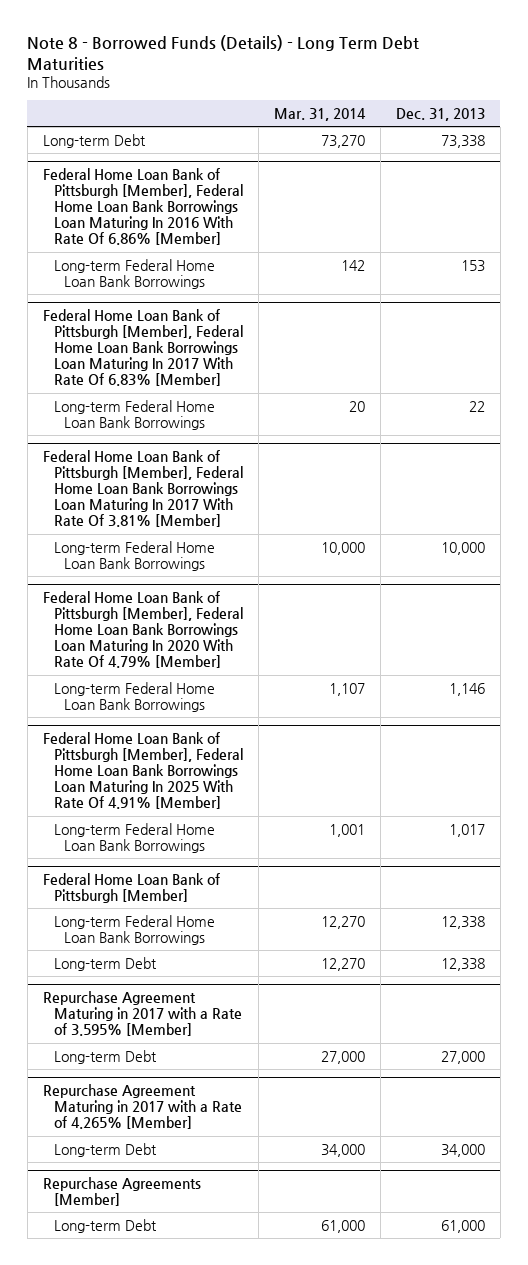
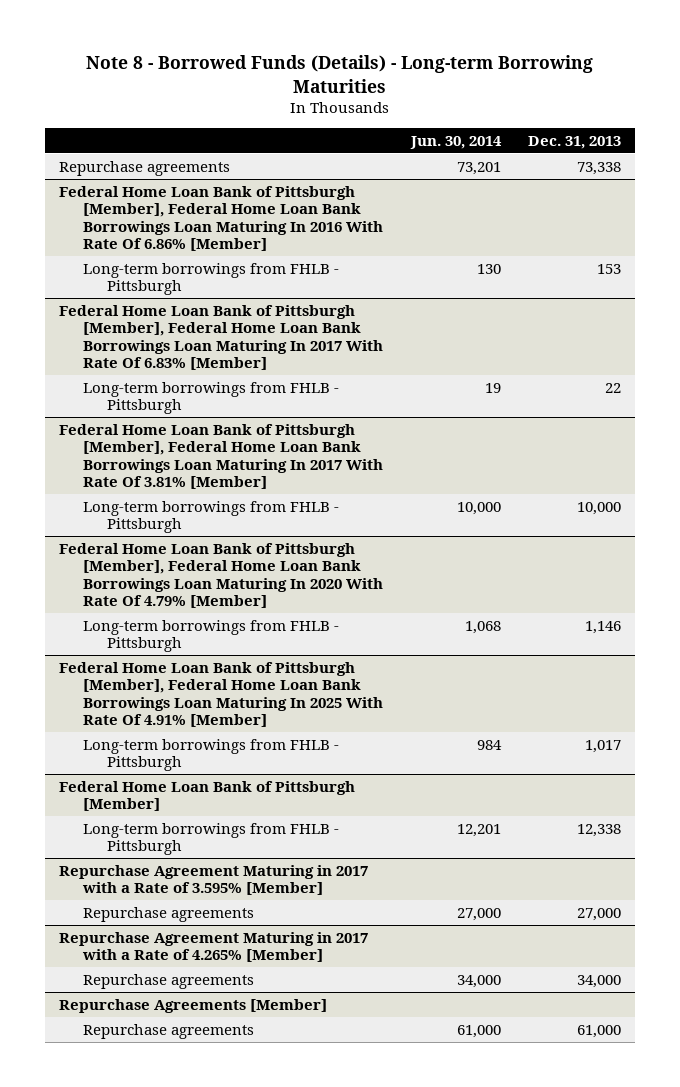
- Note 8 - Borrowed Funds (Details) - Long Term Debt Maturities
+ Note 8 - Borrowed Funds (Details) - Long-term Borrowing Maturities
- | Mar. 31, 2014 | Dec. 31, 2013
+ | Jun. 30, 2014 | Dec. 31, 2013
- Long-term Debt | 73,270 | 73,338
+ Repurchase agreements | 73,201 | 73,338
@ Federal Home Loan Bank of Pittsburgh [Member], Federal Home Loan Bank Borrowings Loan Maturing In 2016 With Rate Of 6.86% [Member]
- Long-term Federal Home Loan Bank Borrowings | 142 | 153
+ Long-term borrowings from FHLB - Pittsburgh | 130 | 153
@ Federal Home Loan Bank of Pittsburgh [Member], Federal Home Loan Bank Borrowings Loan Maturing In 2017 With Rate Of 6.83% [Member]
- Long-term Federal Home Loan Bank Borrowings | 20 | 22
+ Long-term borrowings from FHLB - Pittsburgh | 19 | 22
@ Federal Home Loan Bank of Pittsburgh [Member], Federal Home Loan Bank Borrowings Loan Maturing In 2017 With Rate Of 3.81% [Member]
- Long-term Federal Home Loan Bank Borrowings | 10,000 | 10,000
+ Long-term borrowings from FHLB - Pittsburgh | 10,000 | 10,000
@ Federal Home Loan Bank of Pittsburgh [Member], Federal Home Loan Bank Borrowings Loan Maturing In 2020 With Rate Of 4.79% [Member]
- Long-term Federal Home Loan Bank Borrowings | 1,107 | 1,146
+ Long-term borrowings from FHLB - Pittsburgh | 1,068 | 1,146
@ Federal Home Loan Bank of Pittsburgh [Member], Federal Home Loan Bank Borrowings Loan Maturing In 2025 With Rate Of 4.91% [Member]
- Long-term Federal Home Loan Bank Borrowings | 1,001 | 1,017
+ Long-term borrowings from FHLB - Pittsburgh | 984 | 1,017
@ Federal Home Loan Bank of Pittsburgh [Member]
- Long-term Federal Home Loan Bank Borrowings | 12,270 | 12,338
- Long-term Debt | 12,270 | 12,338
+ Long-term borrowings from FHLB - Pittsburgh | 12,201 | 12,338
@ Repurchase Agreement Maturing in 2017 with a Rate of 3.595% [Member]
- Long-term Debt | 27,000 | 27,000
+ Repurchase agreements | 27,000 | 27,000
@ Repurchase Agreement Maturing in 2017 with a Rate of 4.265% [Member]
- Long-term Debt | 34,000 | 34,000
+ Repurchase agreements | 34,000 | 34,000
@ Repurchase Agreements [Member]
- Long-term Debt | 61,000 | 61,000
+ Repurchase agreements | 61,000 | 61,000

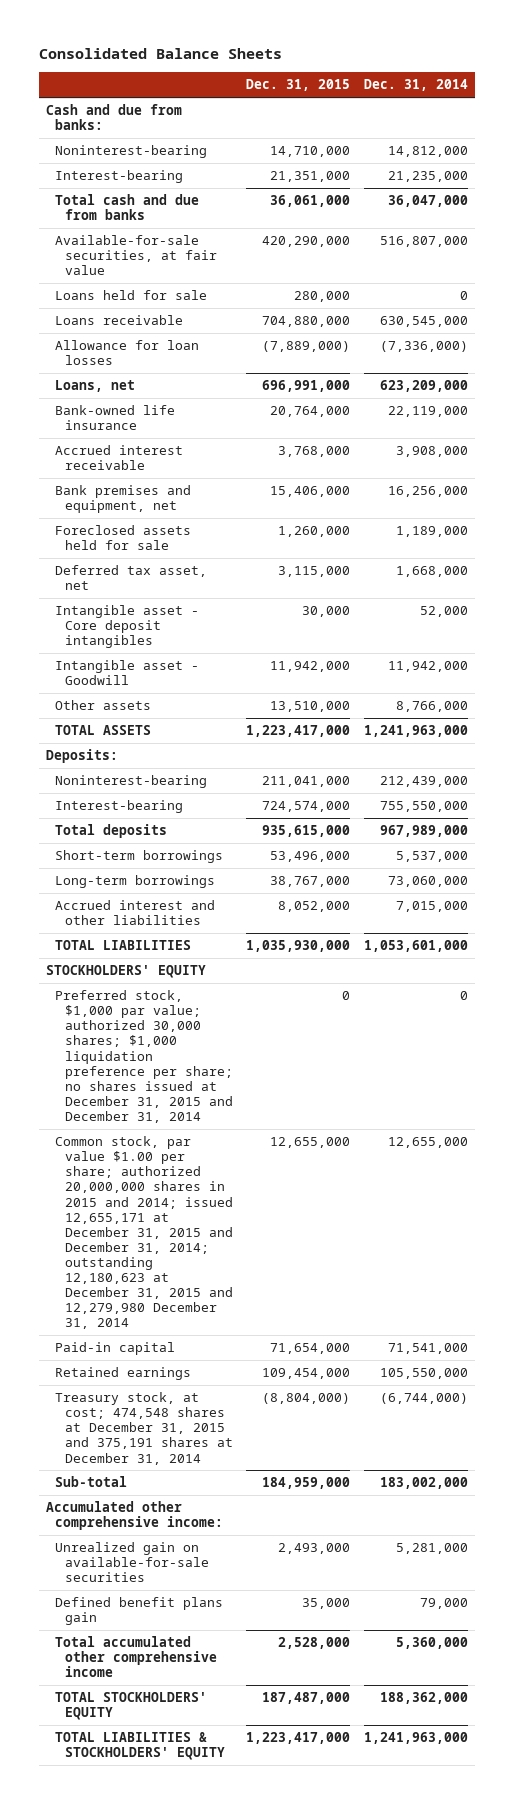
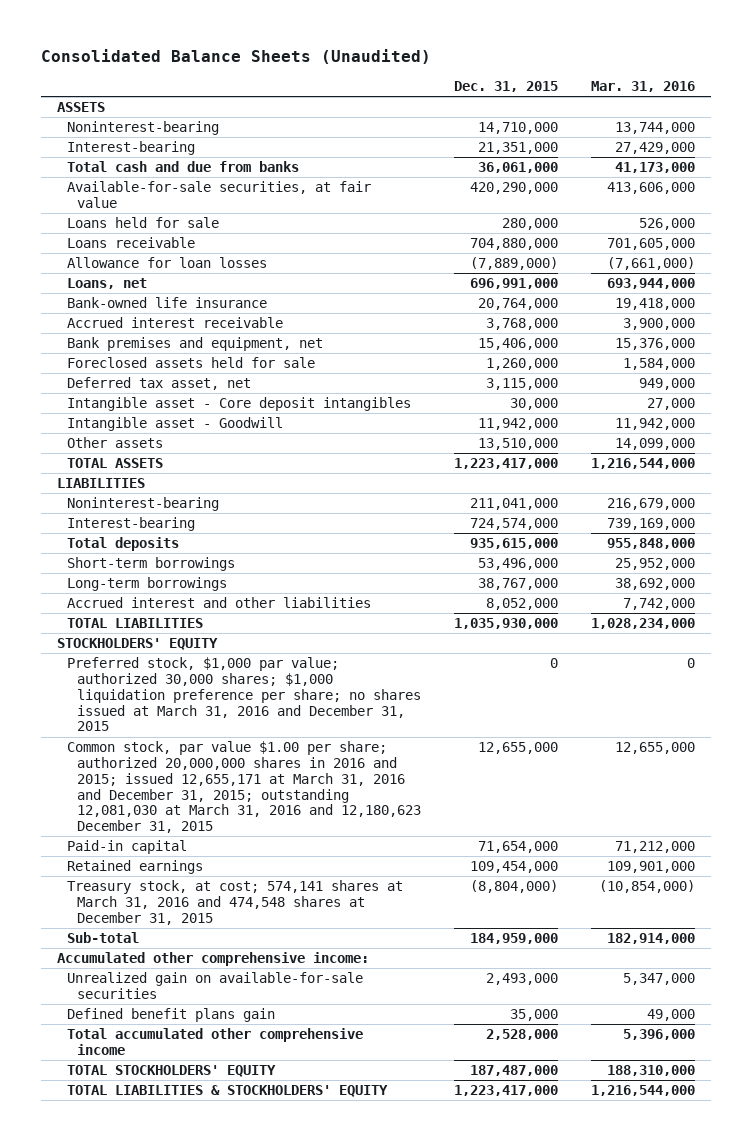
- Consolidated Balance Sheets
+ Consolidated Balance Sheets (Unaudited)
- | Dec. 31, 2015 | Dec. 31, 2014
+ | Dec. 31, 2015 | Mar. 31, 2016
- Cash and due from banks:
+ ASSETS
- Deposits:
+ LIABILITIES
- Preferred stock, $1,000 par value; authorized 30,000 shares; $1,000 liquidation preference per share; no shares issued at December 31, 2015 and December 31, 2014 | 0 | 0
- Common stock, par value $1.00 per share; authorized 20,000,000 shares in 2015 and 2014; issued 12,655,171 at December 31, 2015 and December 31, 2014; outstanding 12,180,623 at December 31, 2015 and 12,279,980 December 31, 2014 | 12,655,000 | 12,655,000
+ Preferred stock, $1,000 par value; authorized 30,000 shares; $1,000 liquidation preference per share; no shares issued at March 31, 2016 and December 31, 2015 | 0 | 0
+ Common stock, par value $1.00 per share; authorized 20,000,000 shares in 2016 and 2015; issued 12,655,171 at March 31, 2016 and December 31, 2015; outstanding 12,081,030 at March 31, 2016 and 12,180,623 December 31, 2015 | 12,655,000 | 12,655,000
- Treasury stock, at cost; 474,548 shares at December 31, 2015 and 375,191 shares at December 31, 2014 | (8,804,000) | (6,744,000)
+ Treasury stock, at cost; 574,141 shares at March 31, 2016 and 474,548 shares at December 31, 2015 | (8,804,000) | (10,854,000)

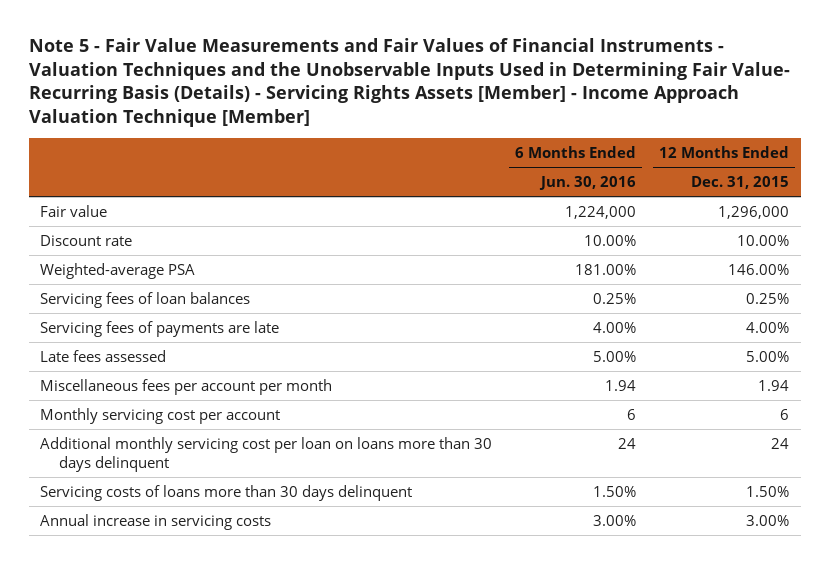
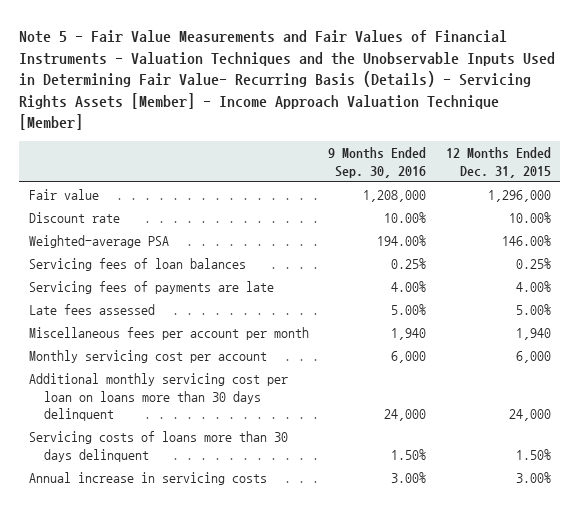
- | 6 Months Ended Jun. 30, 2016 | 12 Months Ended Dec. 31, 2015
+ | 9 Months Ended Sep. 30, 2016 | 12 Months Ended Dec. 31, 2015
- Miscellaneous fees per account per month | 1.94 | 1.94
- Monthly servicing cost per account | 6 | 6
- Additional monthly servicing cost per loan on loans more than 30 days delinquent | 24 | 24
+ Miscellaneous fees per account per month | 1,940 | 1,940
+ Monthly servicing cost per account | 6,000 | 6,000
+ Additional monthly servicing cost per loan on loans more than 30 days delinquent | 24,000 | 24,000

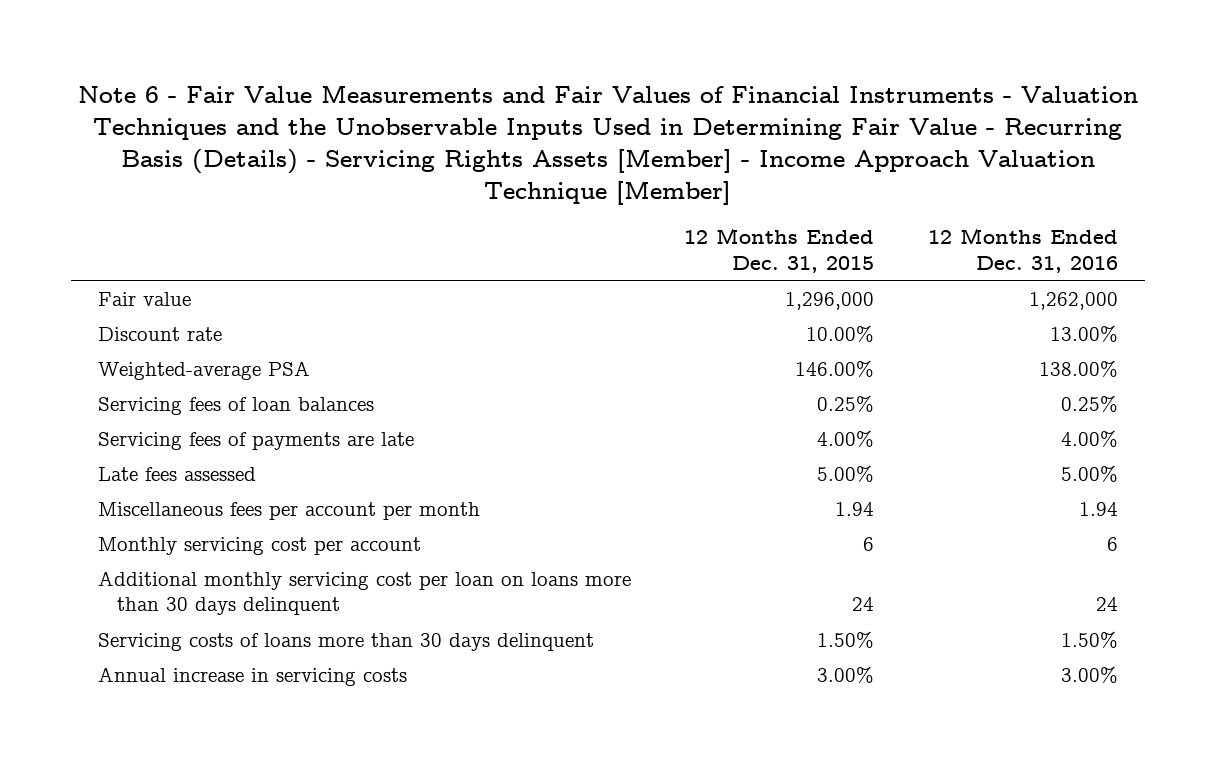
- Note 5 - Fair Value Measurements and Fair Values of Financial Instruments - Valuation Techniques and the Unobservable Inputs Used in Determining Fair Value- Recurring Basis (Details) - Servicing Rights Assets [Member] - Income Approach Valuation Technique [Member]
+ Note 6 - Fair Value Measurements and Fair Values of Financial Instruments - Valuation Techniques and the Unobservable Inputs Used in Determining Fair Value - Recurring Basis (Details) - Servicing Rights Assets [Member] - Income Approach Valuation Technique [Member]
- | 9 Months Ended Sep. 30, 2016 | 12 Months Ended Dec. 31, 2015
+ | 12 Months Ended Dec. 31, 2015 | 12 Months Ended Dec. 31, 2016
- Miscellaneous fees per account per month | 1,940 | 1,940
- Monthly servicing cost per account | 6,000 | 6,000
- Additional monthly servicing cost per loan on loans more than 30 days delinquent | 24,000 | 24,000
+ Miscellaneous fees per account per month | 1.94 | 1.94
+ Monthly servicing cost per account | 6 | 6
+ Additional monthly servicing cost per loan on loans more than 30 days delinquent | 24 | 24

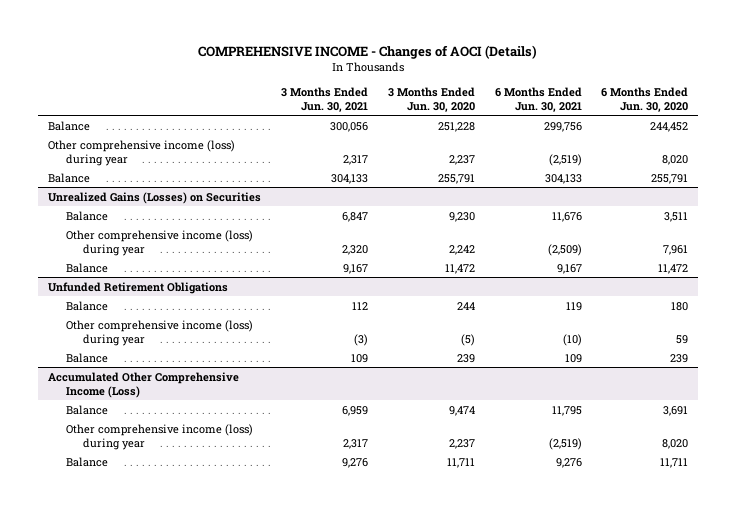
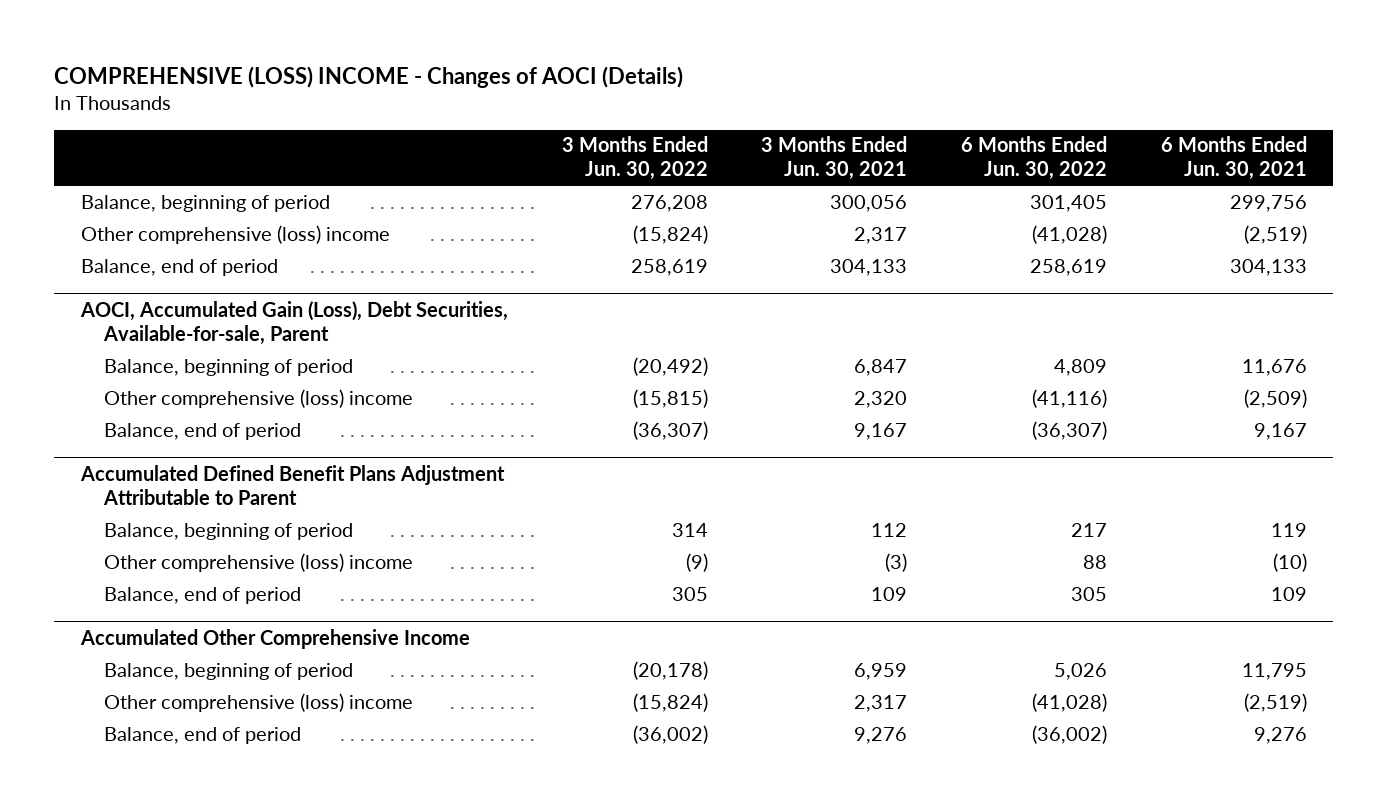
- COMPREHENSIVE INCOME - Changes of AOCI (Details)
+ COMPREHENSIVE (LOSS) INCOME - Changes of AOCI (Details)
- | 3 Months Ended Jun. 30, 2021 | 3 Months Ended Jun. 30, 2020 | 6 Months Ended Jun. 30, 2021 | 6 Months Ended Jun. 30, 2020
+ | 3 Months Ended Jun. 30, 2022 | 3 Months Ended Jun. 30, 2021 | 6 Months Ended Jun. 30, 2022 | 6 Months Ended Jun. 30, 2021
- Balance | 300,056 | 251,228 | 299,756 | 244,452
- Other comprehensive income (loss) during year | 2,317 | 2,237 | (2,519) | 8,020
- Balance | 304,133 | 255,791 | 304,133 | 255,791
- Unrealized Gains (Losses) on Securities
- Balance | 6,847 | 9,230 | 11,676 | 3,511
- Other comprehensive income (loss) during year | 2,320 | 2,242 | (2,509) | 7,961
- Balance | 9,167 | 11,472 | 9,167 | 11,472
- Unfunded Retirement Obligations
- Balance | 112 | 244 | 119 | 180
- Other comprehensive income (loss) during year | (3) | (5) | (10) | 59
- Balance | 109 | 239 | 109 | 239
- Accumulated Other Comprehensive Income (Loss)
- Balance | 6,959 | 9,474 | 11,795 | 3,691
- Other comprehensive income (loss) during year | 2,317 | 2,237 | (2,519) | 8,020
- Balance | 9,276 | 11,711 | 9,276 | 11,711
+ Balance, beginning of period | 276,208 | 300,056 | 301,405 | 299,756
+ Other comprehensive (loss) income | (15,824) | 2,317 | (41,028) | (2,519)
+ Balance, end of period | 258,619 | 304,133 | 258,619 | 304,133
+ AOCI, Accumulated Gain (Loss), Debt Securities, Available-for-sale, Parent
+ Balance, beginning of period | (20,492) | 6,847 | 4,809 | 11,676
+ Other comprehensive (loss) income | (15,815) | 2,320 | (41,116) | (2,509)
+ Balance, end of period | (36,307) | 9,167 | (36,307) | 9,167
+ Accumulated Defined Benefit Plans Adjustment Attributable to Parent
+ Balance, beginning of period | 314 | 112 | 217 | 119
+ Other comprehensive (loss) income | (9) | (3) | 88 | (10)
+ Balance, end of period | 305 | 109 | 305 | 109
+ Accumulated Other Comprehensive Income
+ Balance, beginning of period | (20,178) | 6,959 | 5,026 | 11,795
+ Other comprehensive (loss) income | (15,824) | 2,317 | (41,028) | (2,519)
+ Balance, end of period | (36,002) | 9,276 | (36,002) | 9,276

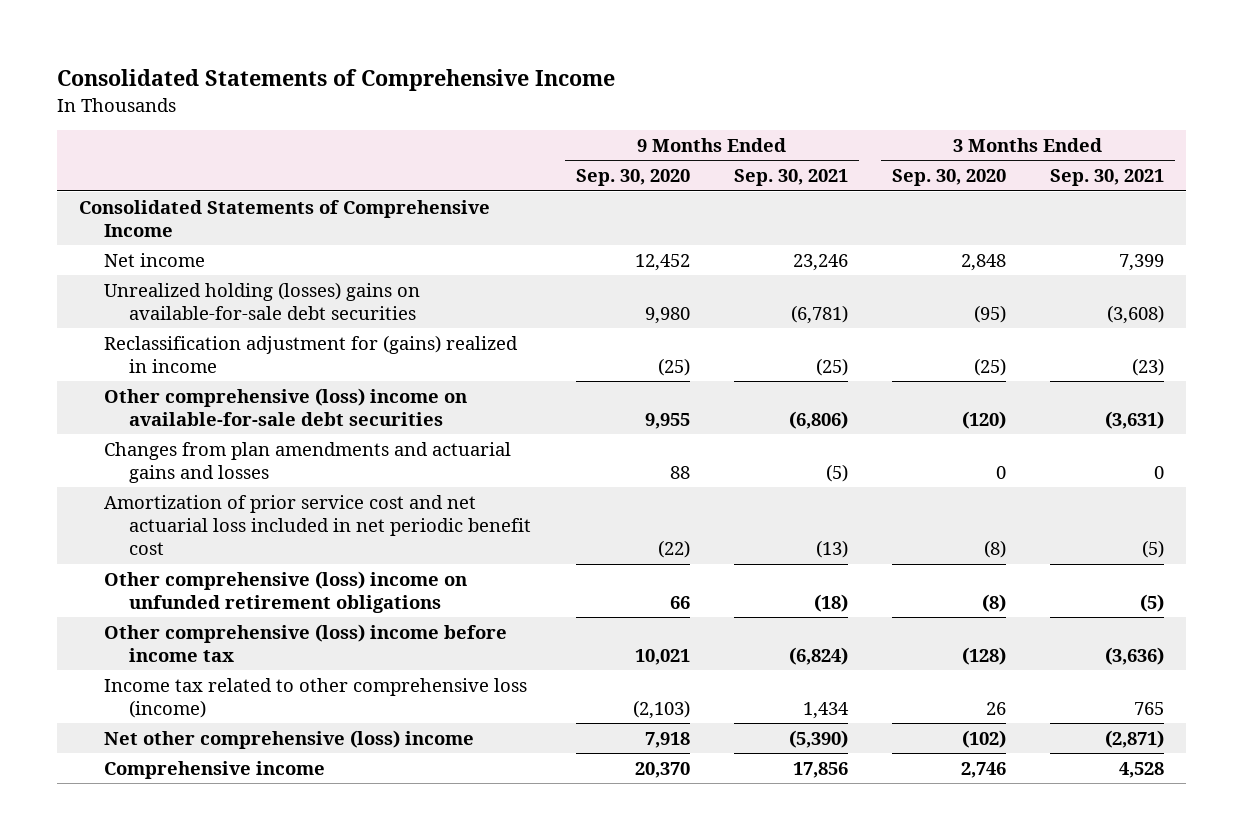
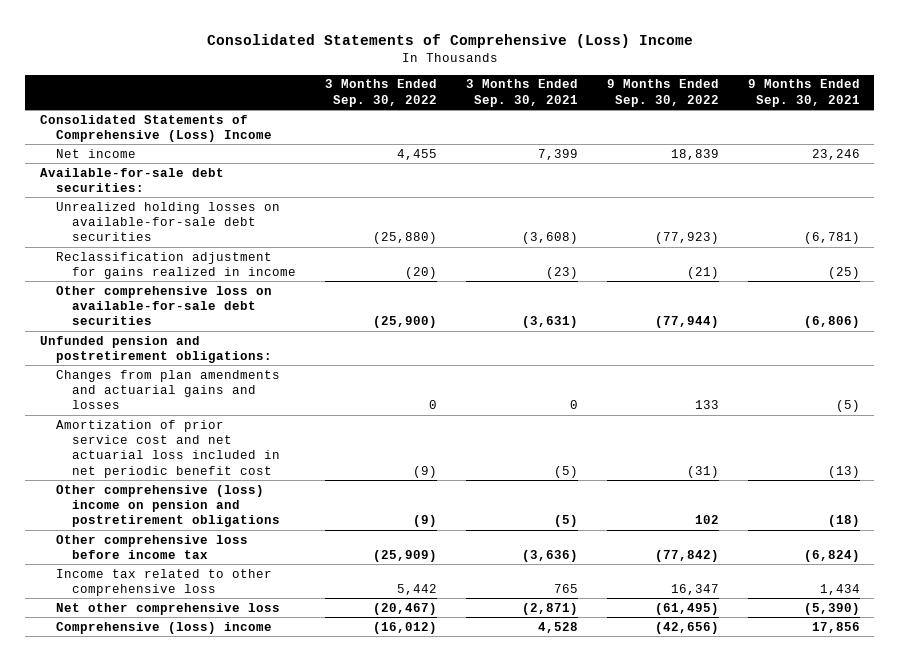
- Consolidated Statements of Comprehensive Income
+ Consolidated Statements of Comprehensive (Loss) Income
- | 9 Months Ended Sep. 30, 2020 | 9 Months Ended Sep. 30, 2021 | 3 Months Ended Sep. 30, 2020 | 3 Months Ended Sep. 30, 2021
+ | 3 Months Ended Sep. 30, 2022 | 3 Months Ended Sep. 30, 2021 | 9 Months Ended Sep. 30, 2022 | 9 Months Ended Sep. 30, 2021
- Consolidated Statements of Comprehensive Income
+ Consolidated Statements of Comprehensive (Loss) Income
- Unrealized holding (losses) gains on available-for-sale debt securities | 9,980 | (6,781) | (95) | (3,608)
- Reclassification adjustment for (gains) realized in income | (25) | (25) | (25) | (23)
- Other comprehensive (loss) income on available-for-sale debt securities | 9,955 | (6,806) | (120) | (3,631)
+ Available-for-sale debt securities:
+ Unrealized holding losses on available-for-sale debt securities | (25,880) | (3,608) | (77,923) | (6,781)
+ Reclassification adjustment for gains realized in income | (20) | (23) | (21) | (25)
+ Other comprehensive loss on available-for-sale debt securities | (25,900) | (3,631) | (77,944) | (6,806)
+ Unfunded pension and postretirement obligations:
- Other comprehensive (loss) income on unfunded retirement obligations | 66 | (18) | (8) | (5)
- Other comprehensive (loss) income before income tax | 10,021 | (6,824) | (128) | (3,636)
- Income tax related to other comprehensive loss (income) | (2,103) | 1,434 | 26 | 765
- Net other comprehensive (loss) income | 7,918 | (5,390) | (102) | (2,871)
- Comprehensive income | 20,370 | 17,856 | 2,746 | 4,528
+ Other comprehensive (loss) income on pension and postretirement obligations | (9) | (5) | 102 | (18)
+ Other comprehensive loss before income tax | (25,909) | (3,636) | (77,842) | (6,824)
+ Income tax related to other comprehensive loss | 5,442 | 765 | 16,347 | 1,434
+ Net other comprehensive loss | (20,467) | (2,871) | (61,495) | (5,390)
+ Comprehensive (loss) income | (16,012) | 4,528 | (42,656) | 17,856

